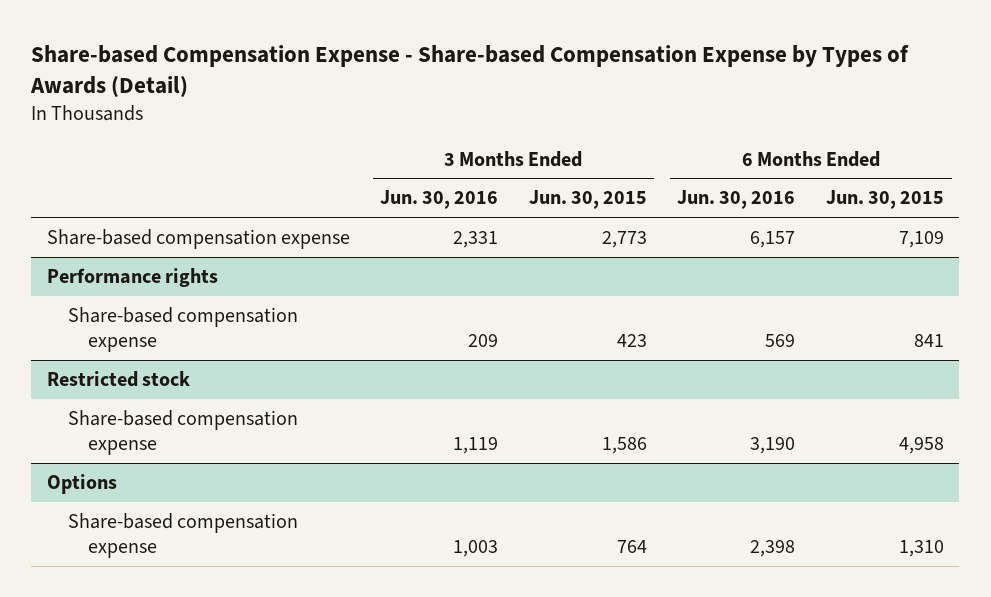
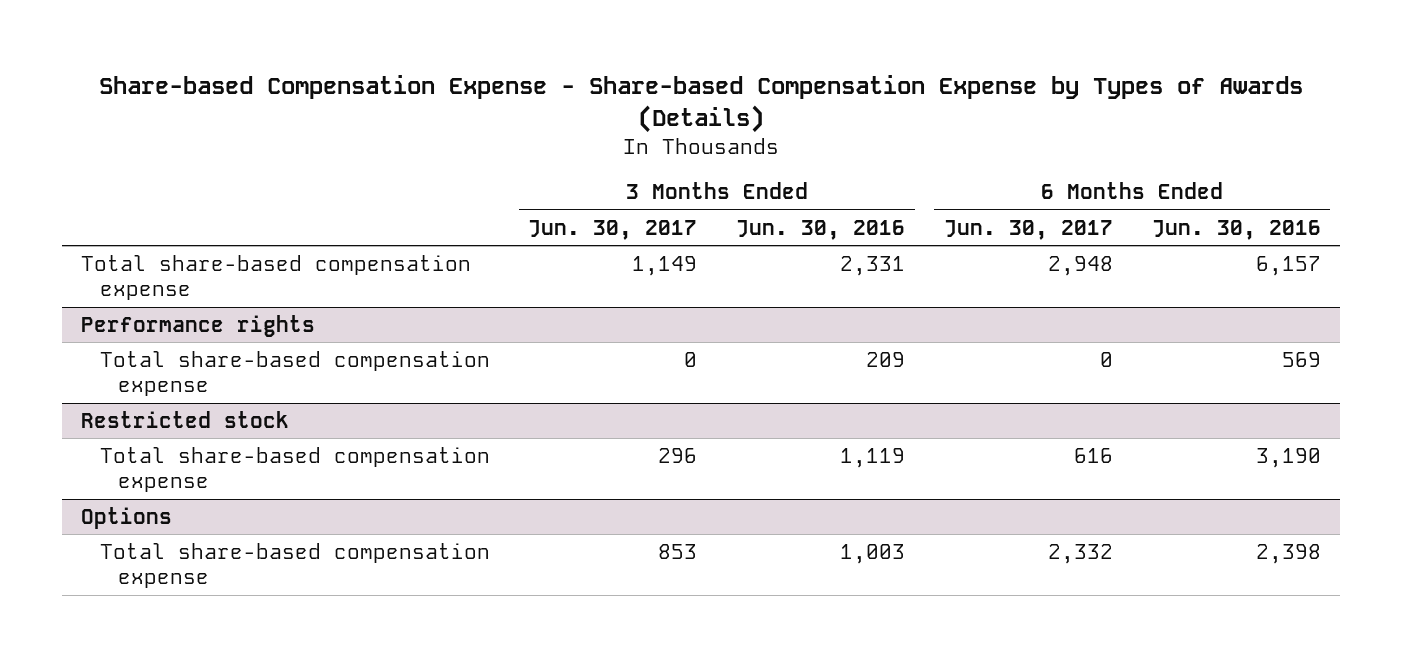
- Share-based Compensation Expense - Share-based Compensation Expense by Types of Awards (Detail)
+ Share-based Compensation Expense - Share-based Compensation Expense by Types of Awards (Details)
- | 3 Months Ended Jun. 30, 2016 | 3 Months Ended Jun. 30, 2015 | 6 Months Ended Jun. 30, 2016 | 6 Months Ended Jun. 30, 2015
+ | 3 Months Ended Jun. 30, 2017 | 3 Months Ended Jun. 30, 2016 | 6 Months Ended Jun. 30, 2017 | 6 Months Ended Jun. 30, 2016
- Share-based compensation expense | 2,331 | 2,773 | 6,157 | 7,109
+ Total share-based compensation expense | 1,149 | 2,331 | 2,948 | 6,157
@ Performance rights
- Share-based compensation expense | 209 | 423 | 569 | 841
+ Total share-based compensation expense | 0 | 209 | 0 | 569
@ Restricted stock
- Share-based compensation expense | 1,119 | 1,586 | 3,190 | 4,958
+ Total share-based compensation expense | 296 | 1,119 | 616 | 3,190
@ Options
- Share-based compensation expense | 1,003 | 764 | 2,398 | 1,310
+ Total share-based compensation expense | 853 | 1,003 | 2,332 | 2,398

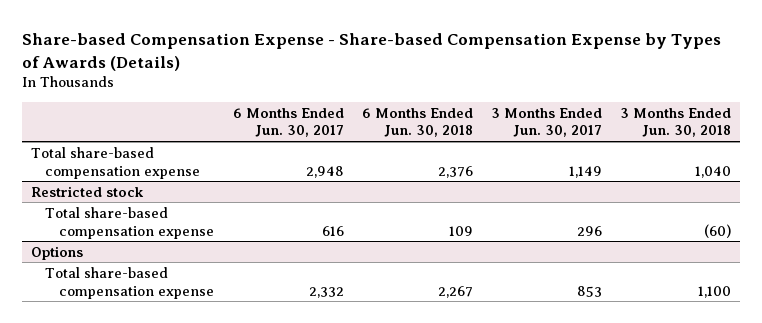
- | 3 Months Ended Jun. 30, 2017 | 3 Months Ended Jun. 30, 2016 | 6 Months Ended Jun. 30, 2017 | 6 Months Ended Jun. 30, 2016
+ | 6 Months Ended Jun. 30, 2017 | 6 Months Ended Jun. 30, 2018 | 3 Months Ended Jun. 30, 2017 | 3 Months Ended Jun. 30, 2018
- Performance rights
- Total share-based compensation expense | 0 | 209 | 0 | 569

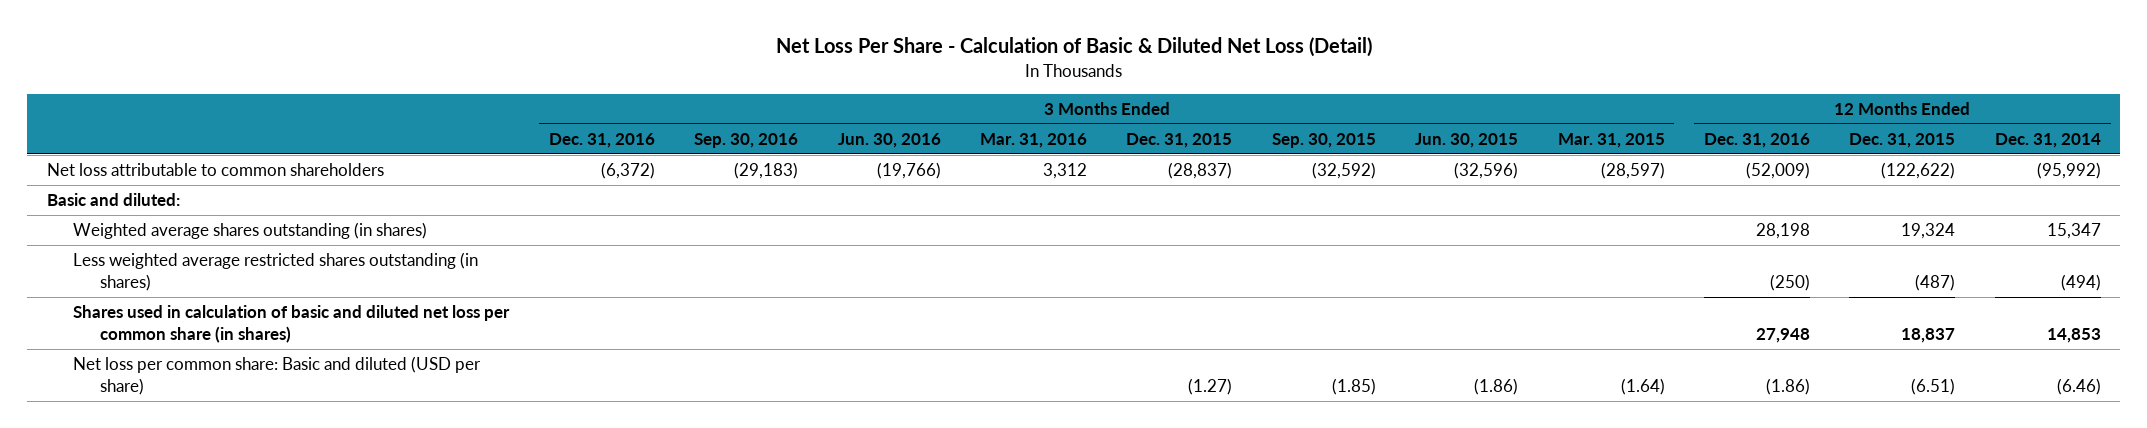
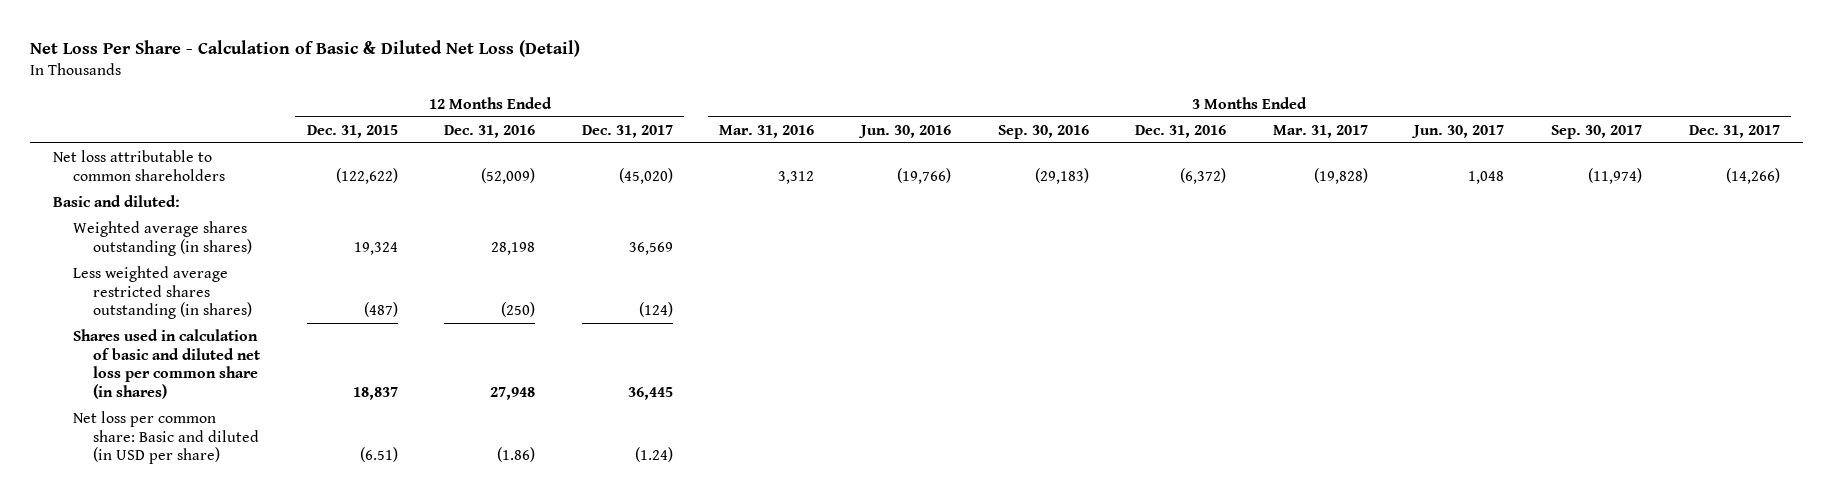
- | 3 Months Ended Dec. 31, 2016 | 3 Months Ended Sep. 30, 2016 | 3 Months Ended Jun. 30, 2016 | 3 Months Ended Mar. 31, 2016 | 3 Months Ended Dec. 31, 2015 | 3 Months Ended Sep. 30, 2015 | 3 Months Ended Jun. 30, 2015 | 3 Months Ended Mar. 31, 2015 | 12 Months Ended Dec. 31, 2016 | 12 Months Ended Dec. 31, 2015 | 12 Months Ended Dec. 31, 2014
+ | 12 Months Ended Dec. 31, 2015 | 12 Months Ended Dec. 31, 2016 | 12 Months Ended Dec. 31, 2017 | 3 Months Ended Mar. 31, 2016 | 3 Months Ended Jun. 30, 2016 | 3 Months Ended Sep. 30, 2016 | 3 Months Ended Dec. 31, 2016 | 3 Months Ended Mar. 31, 2017 | 3 Months Ended Jun. 30, 2017 | 3 Months Ended Sep. 30, 2017 | 3 Months Ended Dec. 31, 2017
- Net loss per common share: Basic and diluted (USD per share) | | | | | (1.27) | (1.85) | (1.86) | (1.64) | (1.86) | (6.51) | (6.46)
+ Net loss per common share: Basic and diluted (in USD per share) | (6.51) | (1.86) | (1.24) | | | | | | | |

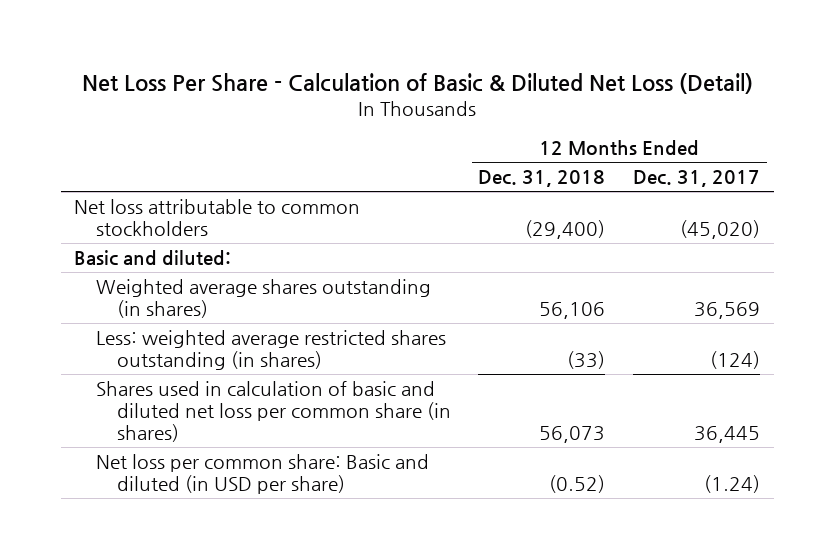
- | 12 Months Ended Dec. 31, 2015 | 12 Months Ended Dec. 31, 2016 | 12 Months Ended Dec. 31, 2017 | 3 Months Ended Mar. 31, 2016 | 3 Months Ended Jun. 30, 2016 | 3 Months Ended Sep. 30, 2016 | 3 Months Ended Dec. 31, 2016 | 3 Months Ended Mar. 31, 2017 | 3 Months Ended Jun. 30, 2017 | 3 Months Ended Sep. 30, 2017 | 3 Months Ended Dec. 31, 2017
+ | 12 Months Ended Dec. 31, 2018 | 12 Months Ended Dec. 31, 2017
- Net loss attributable to common shareholders | (122,622) | (52,009) | (45,020) | 3,312 | (19,766) | (29,183) | (6,372) | (19,828) | 1,048 | (11,974) | (14,266)
+ Net loss attributable to common stockholders | (29,400) | (45,020)
- Less weighted average restricted shares outstanding (in shares) | (487) | (250) | (124) | | | | | | | |
+ Less: weighted average restricted shares outstanding (in shares) | (33) | (124)

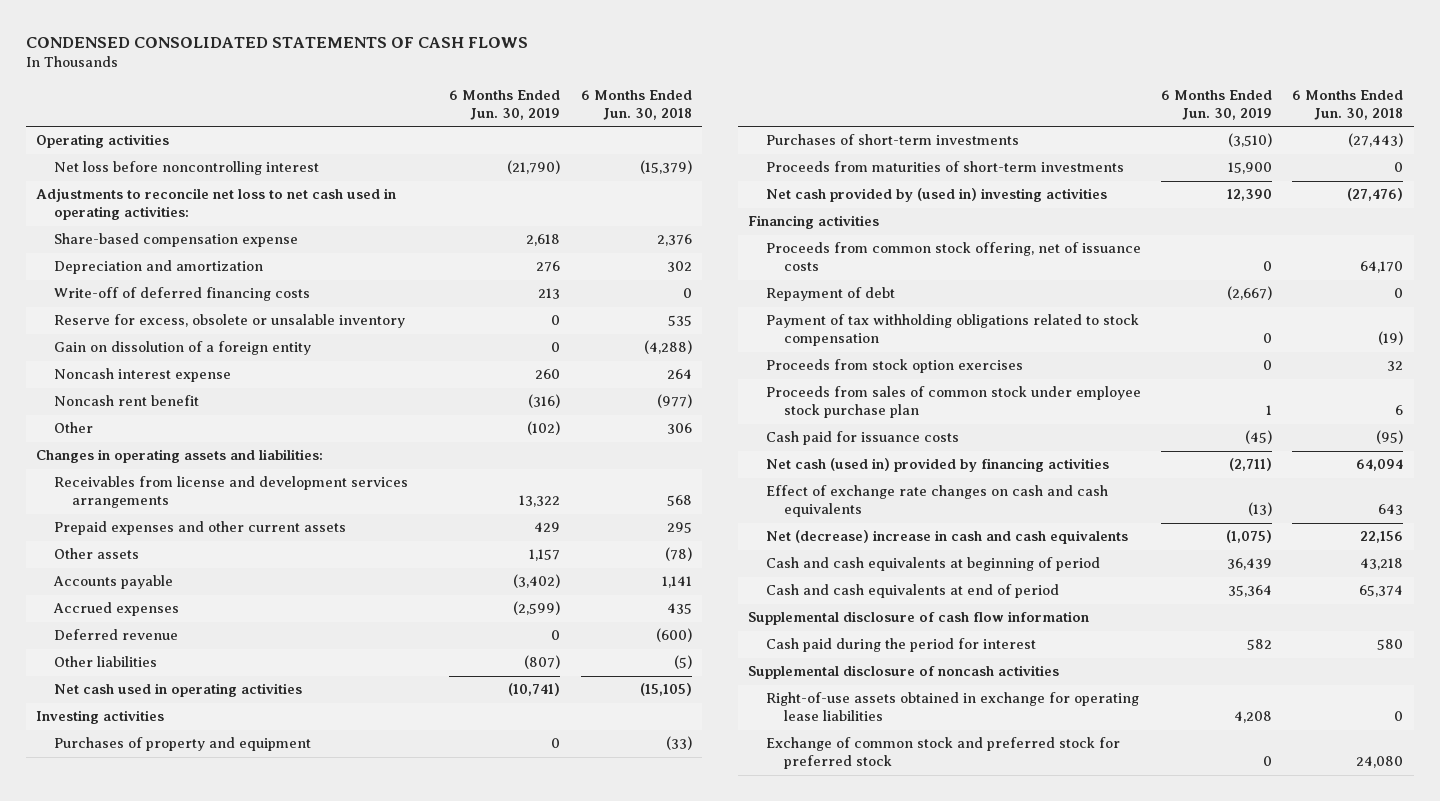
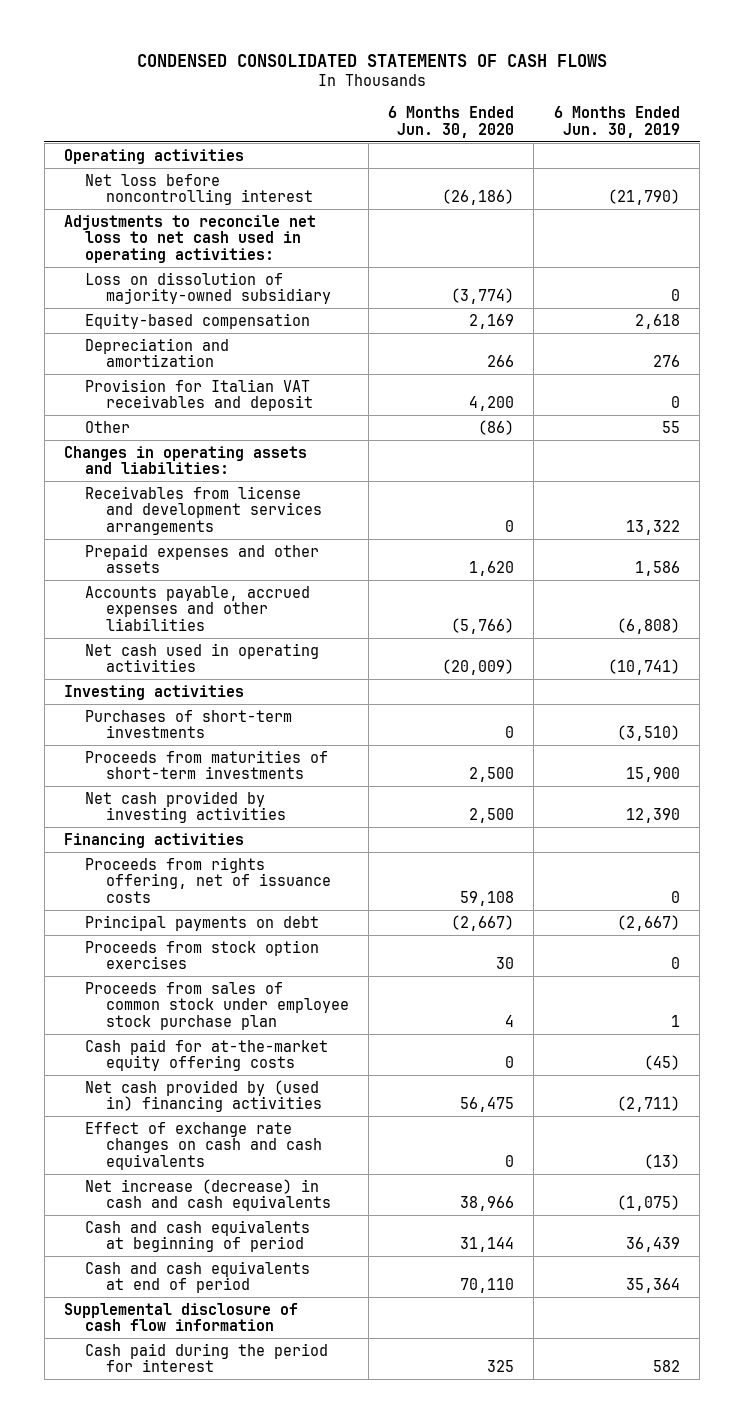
- | 6 Months Ended Jun. 30, 2019 | 6 Months Ended Jun. 30, 2018
+ | 6 Months Ended Jun. 30, 2020 | 6 Months Ended Jun. 30, 2019
- Share-based compensation expense | 2,618 | 2,376
+ Loss on dissolution of majority-owned subsidiary | (3,774) | 0
+ Equity-based compensation | 2,169 | 2,618
- Write-off of deferred financing costs | 213 | 0
- Reserve for excess, obsolete or unsalable inventory | 0 | 535
- Gain on dissolution of a foreign entity | 0 | (4,288)
- Noncash interest expense | 260 | 264
- Noncash rent benefit | (316) | (977)
- Other | (102) | 306
+ Provision for Italian VAT receivables and deposit | 4,200 | 0
+ Other | (86) | 55
- Prepaid expenses and other current assets | 429 | 295
- Other assets | 1,157 | (78)
- Accounts payable | (3,402) | 1,141
- Accrued expenses | (2,599) | 435
- Deferred revenue | 0 | (600)
- Other liabilities | (807) | (5)
+ Prepaid expenses and other assets | 1,620 | 1,586
+ Accounts payable, accrued expenses and other liabilities | (5,766) | (6,808)
- Purchases of property and equipment | 0 | (33)
- Net cash provided by (used in) investing activities | 12,390 | (27,476)
+ Net cash provided by investing activities | 2,500 | 12,390
- Proceeds from common stock offering, net of issuance costs | 0 | 64,170
- Repayment of debt | (2,667) | 0
- Payment of tax withholding obligations related to stock compensation | 0 | (19)
+ Proceeds from rights offering, net of issuance costs | 59,108 | 0
+ Principal payments on debt | (2,667) | (2,667)
- Cash paid for issuance costs | (45) | (95)
- Net cash (used in) provided by financing activities | (2,711) | 64,094
+ Cash paid for at-the-market equity offering costs | 0 | (45)
+ Net cash provided by (used in) financing activities | 56,475 | (2,711)
- Net (decrease) increase in cash and cash equivalents | (1,075) | 22,156
+ Net increase (decrease) in cash and cash equivalents | 38,966 | (1,075)
- Supplemental disclosure of noncash activities
- Right-of-use assets obtained in exchange for operating lease liabilities | 4,208 | 0
- Exchange of common stock and preferred stock for preferred stock | 0 | 24,080

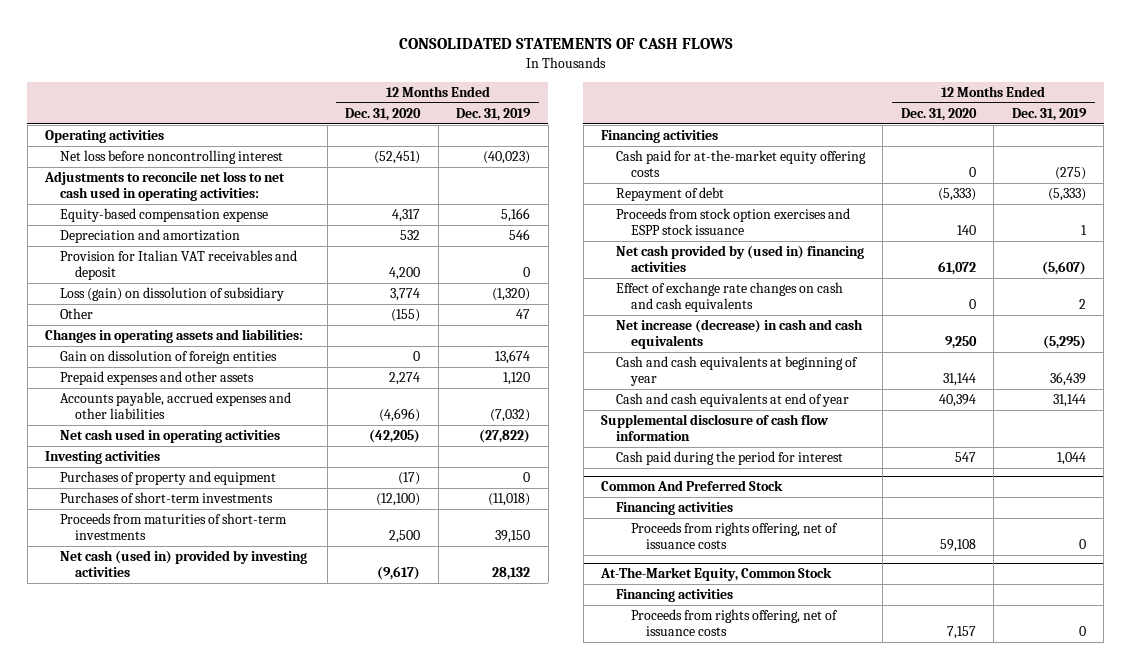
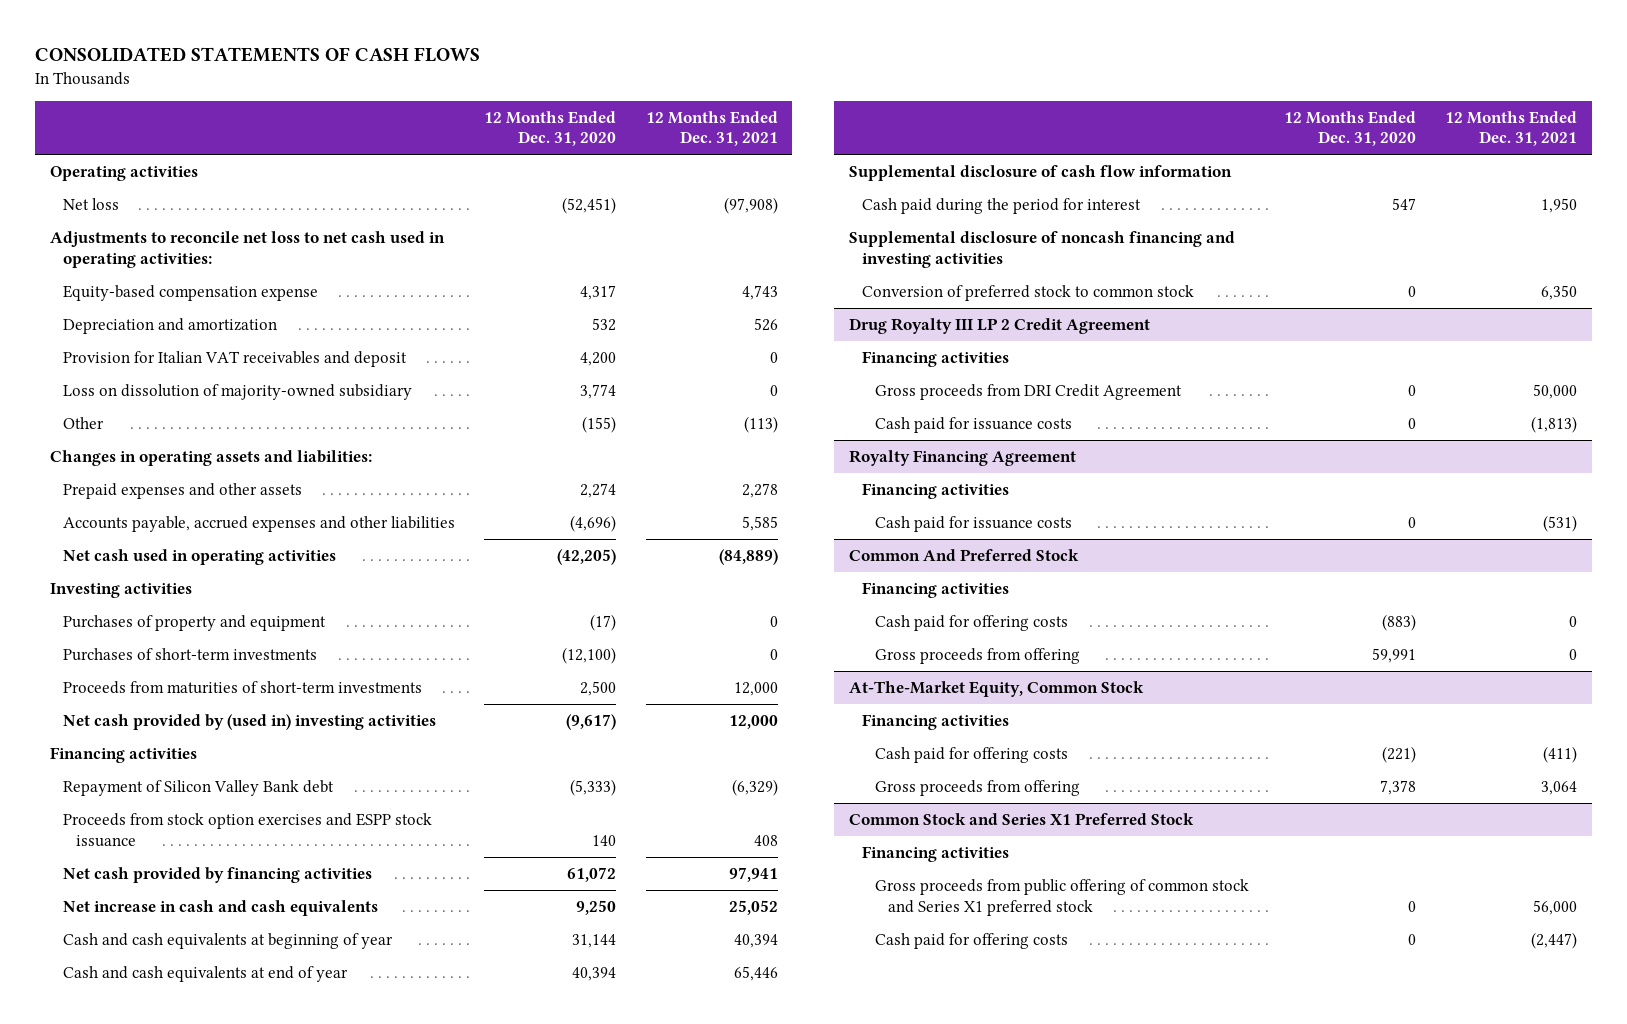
- | 12 Months Ended Dec. 31, 2020 | 12 Months Ended Dec. 31, 2019
+ | 12 Months Ended Dec. 31, 2020 | 12 Months Ended Dec. 31, 2021
- Net loss before noncontrolling interest | (52,451) | (40,023)
+ Net loss | (52,451) | (97,908)
- Loss (gain) on dissolution of subsidiary | 3,774 | (1,320)
+ Loss on dissolution of majority-owned subsidiary | 3,774 | 0
- Gain on dissolution of foreign entities | 0 | 13,674
- Net cash (used in) provided by investing activities | (9,617) | 28,132
+ Net cash provided by (used in) investing activities | (9,617) | 12,000
- Cash paid for at-the-market equity offering costs | 0 | (275)
- Repayment of debt | (5,333) | (5,333)
+ Repayment of Silicon Valley Bank debt | (5,333) | (6,329)
- Net cash provided by (used in) financing activities | 61,072 | (5,607)
- Effect of exchange rate changes on cash and cash equivalents | 0 | 2
- Net increase (decrease) in cash and cash equivalents | 9,250 | (5,295)
+ Net cash provided by financing activities | 61,072 | 97,941
+ Net increase in cash and cash equivalents | 9,250 | 25,052
+ Supplemental disclosure of noncash financing and investing activities
+ Conversion of preferred stock to common stock | 0 | 6,350
+ Drug Royalty III LP 2 Credit Agreement
+ Financing activities
+ Gross proceeds from DRI Credit Agreement | 0 | 50,000
+ Cash paid for issuance costs | 0 | (1,813)
+ Royalty Financing Agreement
+ Financing activities
+ Cash paid for issuance costs | 0 | (531)
@ Common And Preferred Stock
- Proceeds from rights offering, net of issuance costs | 59,108 | 0
+ Cash paid for offering costs | (883) | 0
+ Gross proceeds from offering | 59,991 | 0
@ At-The-Market Equity, Common Stock
- Proceeds from rights offering, net of issuance costs | 7,157 | 0
+ Cash paid for offering costs | (221) | (411)
+ Gross proceeds from offering | 7,378 | 3,064
+ Common Stock and Series X1 Preferred Stock
+ Financing activities
+ Gross proceeds from public offering of common stock and Series X1 preferred stock | 0 | 56,000
+ Cash paid for offering costs | 0 | (2,447)

